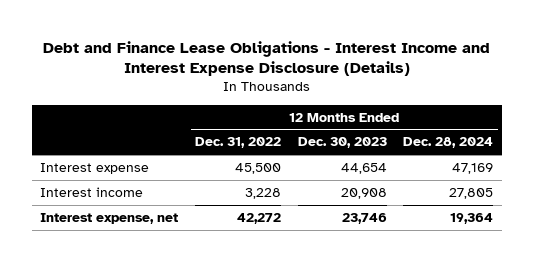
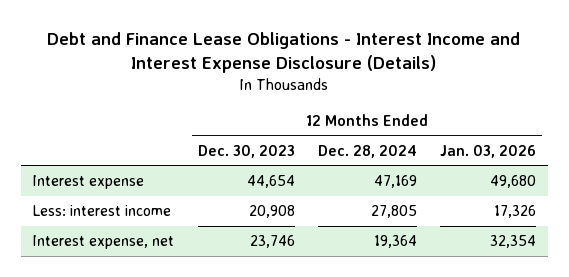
- | 12 Months Ended Dec. 31, 2022 | 12 Months Ended Dec. 30, 2023 | 12 Months Ended Dec. 28, 2024
+ | 12 Months Ended Dec. 30, 2023 | 12 Months Ended Dec. 28, 2024 | 12 Months Ended Jan. 03, 2026
- Interest income | 3,228 | 20,908 | 27,805
+ Less: interest income | 20,908 | 27,805 | 17,326

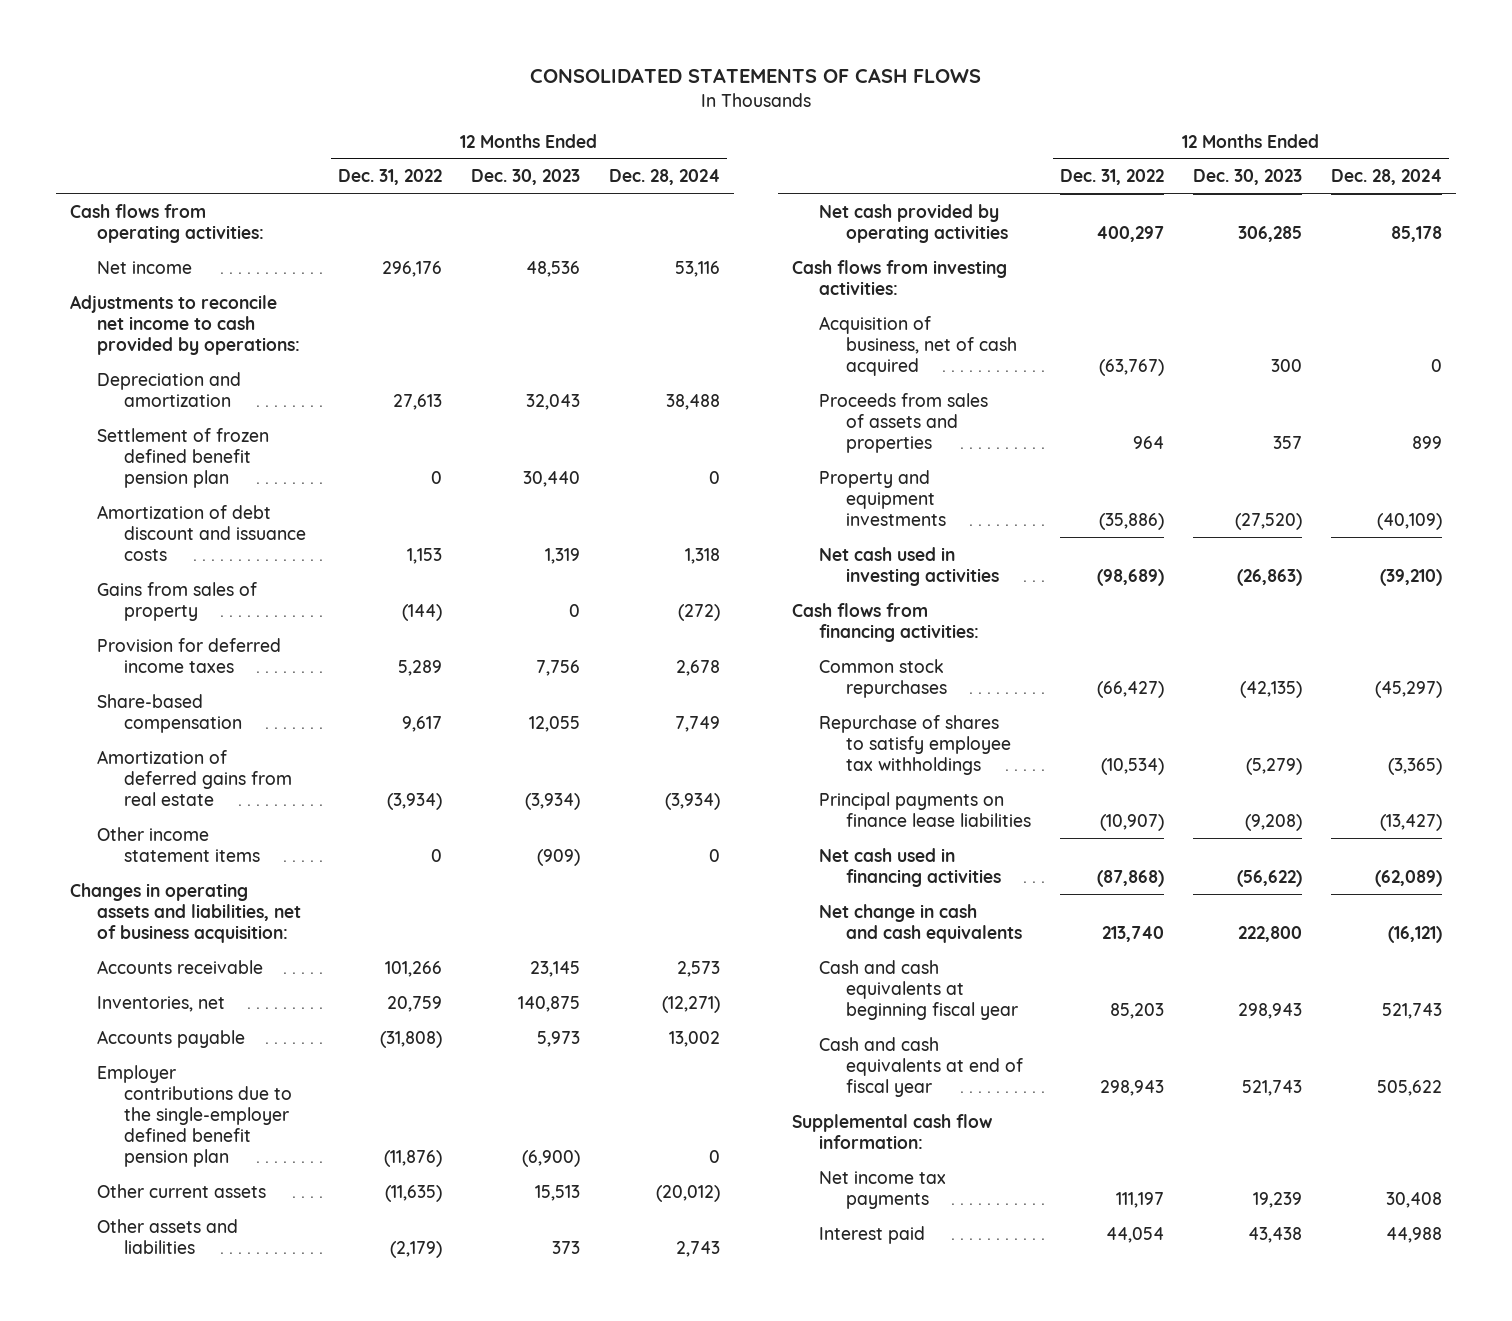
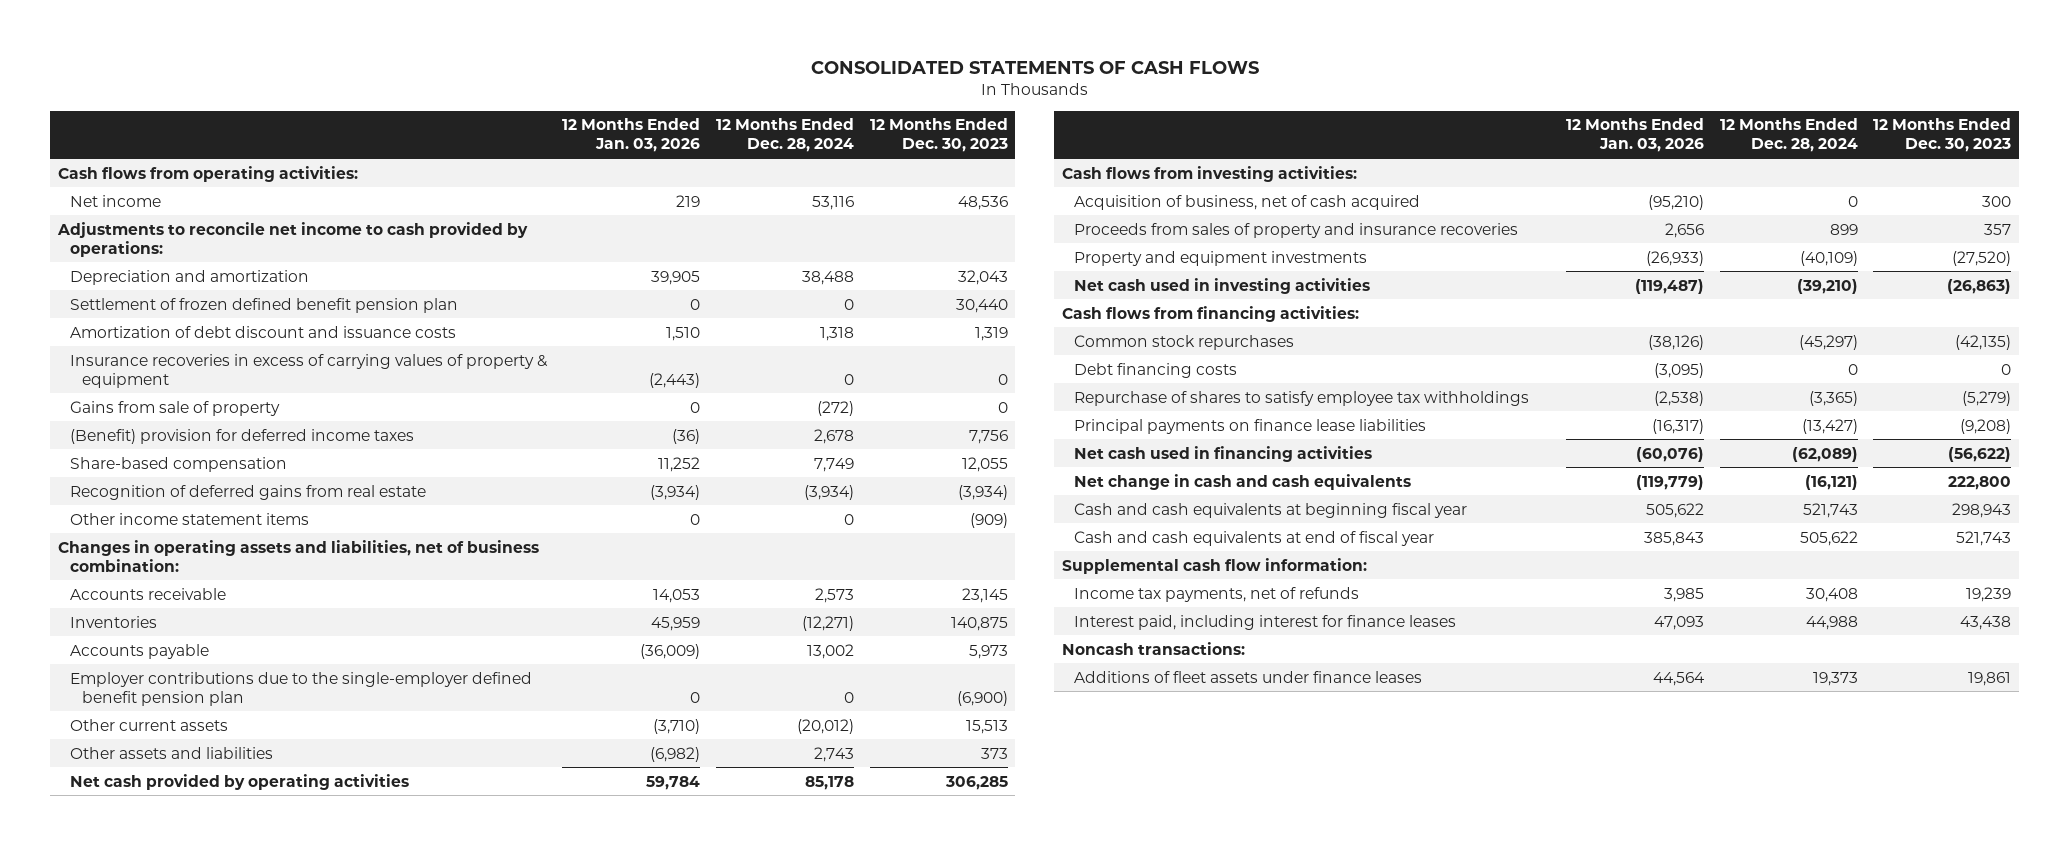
- | 12 Months Ended Dec. 31, 2022 | 12 Months Ended Dec. 30, 2023 | 12 Months Ended Dec. 28, 2024
+ | 12 Months Ended Jan. 03, 2026 | 12 Months Ended Dec. 28, 2024 | 12 Months Ended Dec. 30, 2023
- Gains from sales of property | (144) | 0 | (272)
- Provision for deferred income taxes | 5,289 | 7,756 | 2,678
+ Insurance recoveries in excess of carrying values of property & equipment | (2,443) | 0 | 0
+ Gains from sale of property | 0 | (272) | 0
+ (Benefit) provision for deferred income taxes | (36) | 2,678 | 7,756
- Amortization of deferred gains from real estate | (3,934) | (3,934) | (3,934)
+ Recognition of deferred gains from real estate | (3,934) | (3,934) | (3,934)
- Changes in operating assets and liabilities, net of business acquisition:
+ Changes in operating assets and liabilities, net of business combination:
- Inventories, net | 20,759 | 140,875 | (12,271)
+ Inventories | 45,959 | (12,271) | 140,875
- Proceeds from sales of assets and properties | 964 | 357 | 899
+ Proceeds from sales of property and insurance recoveries | 2,656 | 899 | 357
+ Debt financing costs | (3,095) | 0 | 0
- Net income tax payments | 111,197 | 19,239 | 30,408
- Interest paid | 44,054 | 43,438 | 44,988
+ Income tax payments, net of refunds | 3,985 | 30,408 | 19,239
+ Interest paid, including interest for finance leases | 47,093 | 44,988 | 43,438
+ Noncash transactions:
+ Additions of fleet assets under finance leases | 44,564 | 19,373 | 19,861

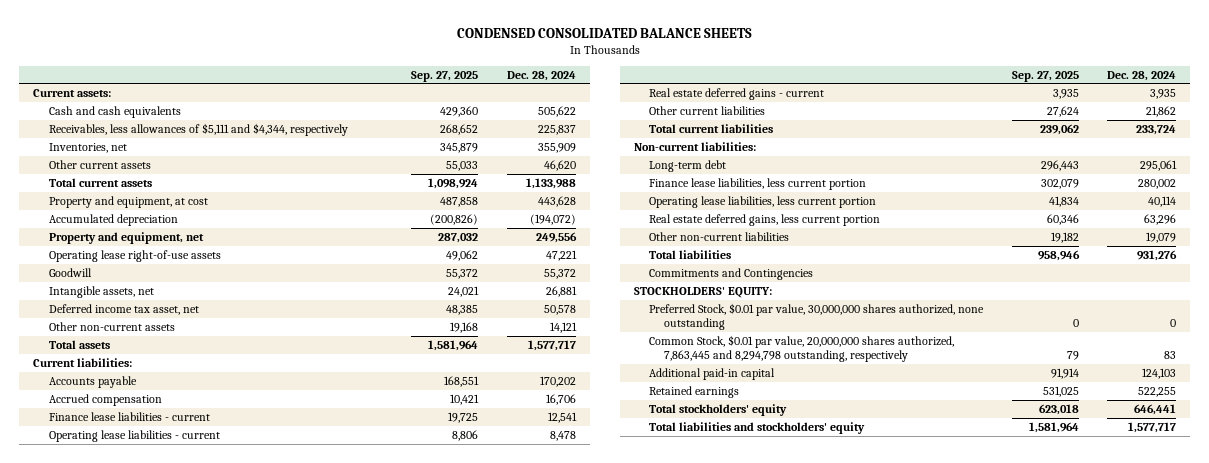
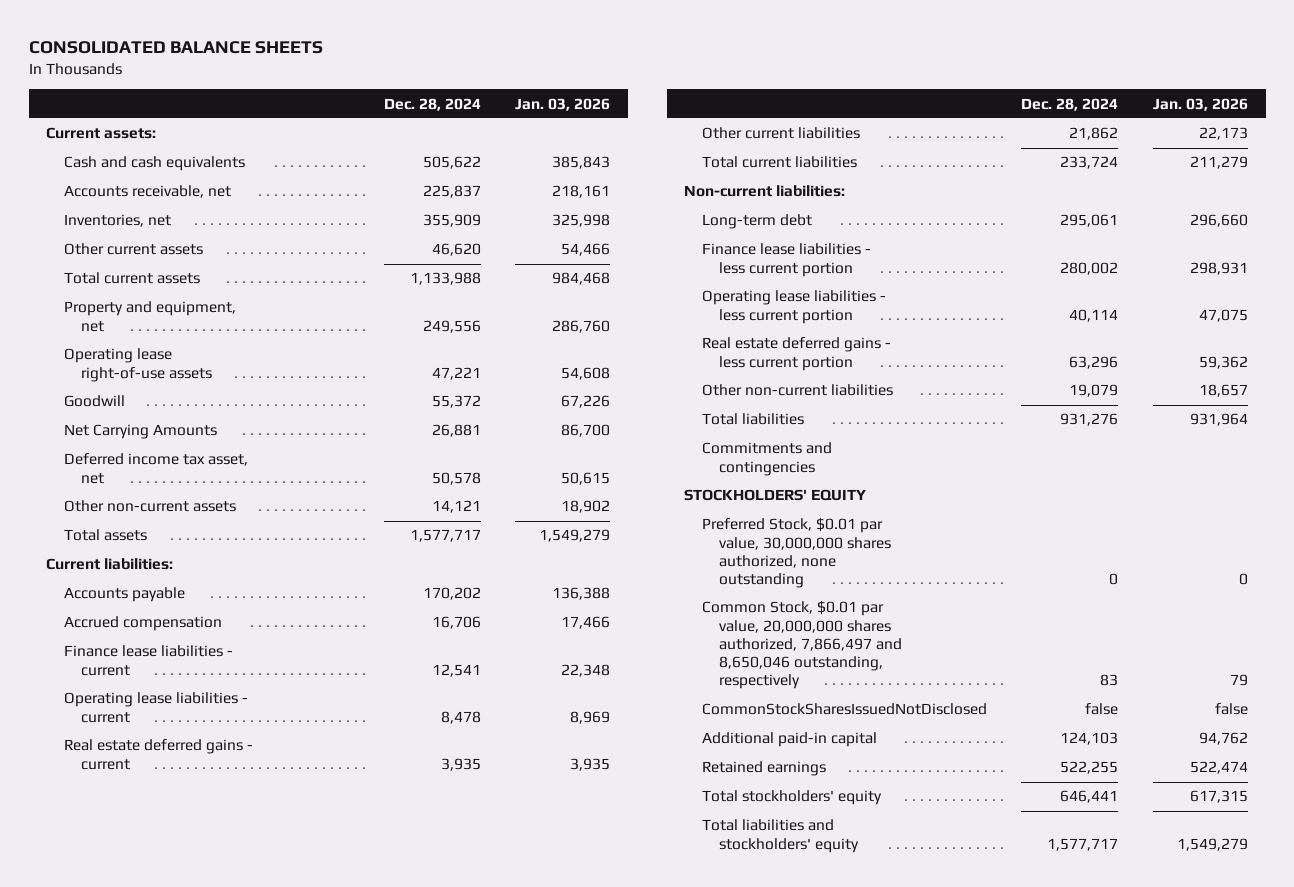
- CONDENSED CONSOLIDATED BALANCE SHEETS
+ CONSOLIDATED BALANCE SHEETS
- | Sep. 27, 2025 | Dec. 28, 2024
+ | Dec. 28, 2024 | Jan. 03, 2026
- Receivables, less allowances of $5,111 and $4,344, respectively | 268,652 | 225,837
+ Accounts receivable, net | 225,837 | 218,161
- Property and equipment, at cost | 487,858 | 443,628
- Accumulated depreciation | (200,826) | (194,072)
- Intangible assets, net | 24,021 | 26,881
+ Net Carrying Amounts | 26,881 | 86,700
- Finance lease liabilities, less current portion | 302,079 | 280,002
- Operating lease liabilities, less current portion | 41,834 | 40,114
- Real estate deferred gains, less current portion | 60,346 | 63,296
+ Finance lease liabilities - less current portion | 280,002 | 298,931
+ Operating lease liabilities - less current portion | 40,114 | 47,075
+ Real estate deferred gains - less current portion | 63,296 | 59,362
- Commitments and Contingencies
- STOCKHOLDERS' EQUITY:
+ Commitments and contingencies
+ STOCKHOLDERS' EQUITY
- Common Stock, $0.01 par value, 20,000,000 shares authorized, 7,863,445 and 8,294,798 outstanding, respectively | 79 | 83
+ Common Stock, $0.01 par value, 20,000,000 shares authorized, 7,866,497 and 8,650,046 outstanding, respectively | 83 | 79
+ CommonStockSharesIssuedNotDisclosed | false | false

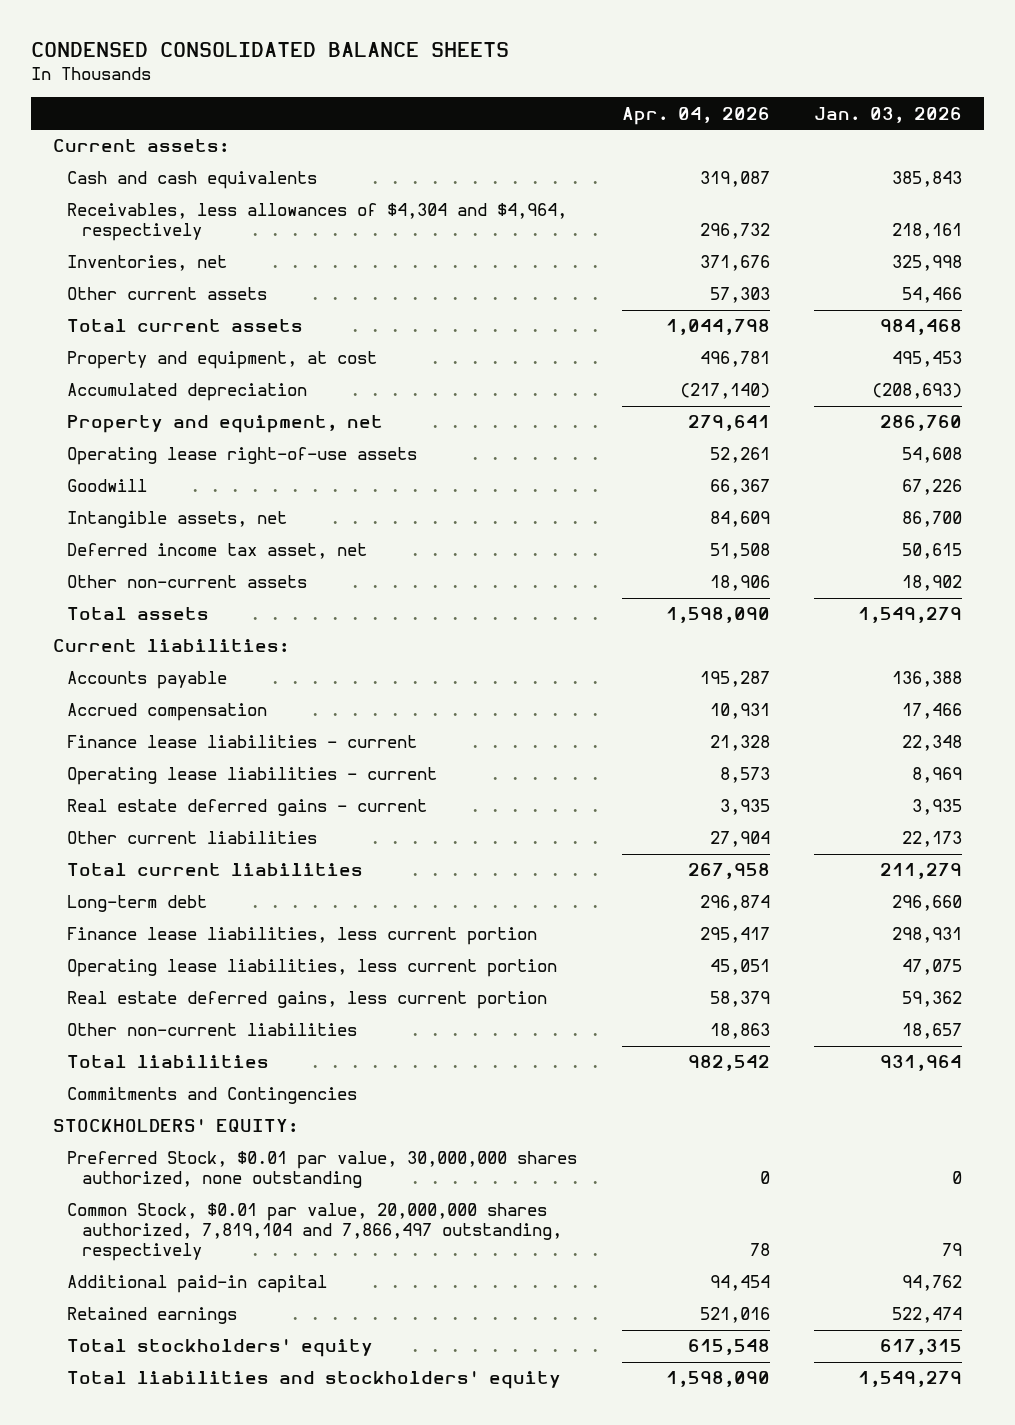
- CONSOLIDATED BALANCE SHEETS
+ CONDENSED CONSOLIDATED BALANCE SHEETS
- | Dec. 28, 2024 | Jan. 03, 2026
+ | Apr. 04, 2026 | Jan. 03, 2026
- Accounts receivable, net | 225,837 | 218,161
+ Receivables, less allowances of $4,304 and $4,964, respectively | 296,732 | 218,161
+ Property and equipment, at cost | 496,781 | 495,453
+ Accumulated depreciation | (217,140) | (208,693)
- Net Carrying Amounts | 26,881 | 86,700
+ Intangible assets, net | 84,609 | 86,700
- Non-current liabilities:
- Finance lease liabilities - less current portion | 280,002 | 298,931
- Operating lease liabilities - less current portion | 40,114 | 47,075
- Real estate deferred gains - less current portion | 63,296 | 59,362
+ Finance lease liabilities, less current portion | 295,417 | 298,931
+ Operating lease liabilities, less current portion | 45,051 | 47,075
+ Real estate deferred gains, less current portion | 58,379 | 59,362
- Commitments and contingencies
- STOCKHOLDERS' EQUITY
+ Commitments and Contingencies
+ STOCKHOLDERS' EQUITY:
- Common Stock, $0.01 par value, 20,000,000 shares authorized, 7,866,497 and 8,650,046 outstanding, respectively | 83 | 79
- CommonStockSharesIssuedNotDisclosed | false | false
+ Common Stock, $0.01 par value, 20,000,000 shares authorized, 7,819,104 and 7,866,497 outstanding, respectively | 78 | 79

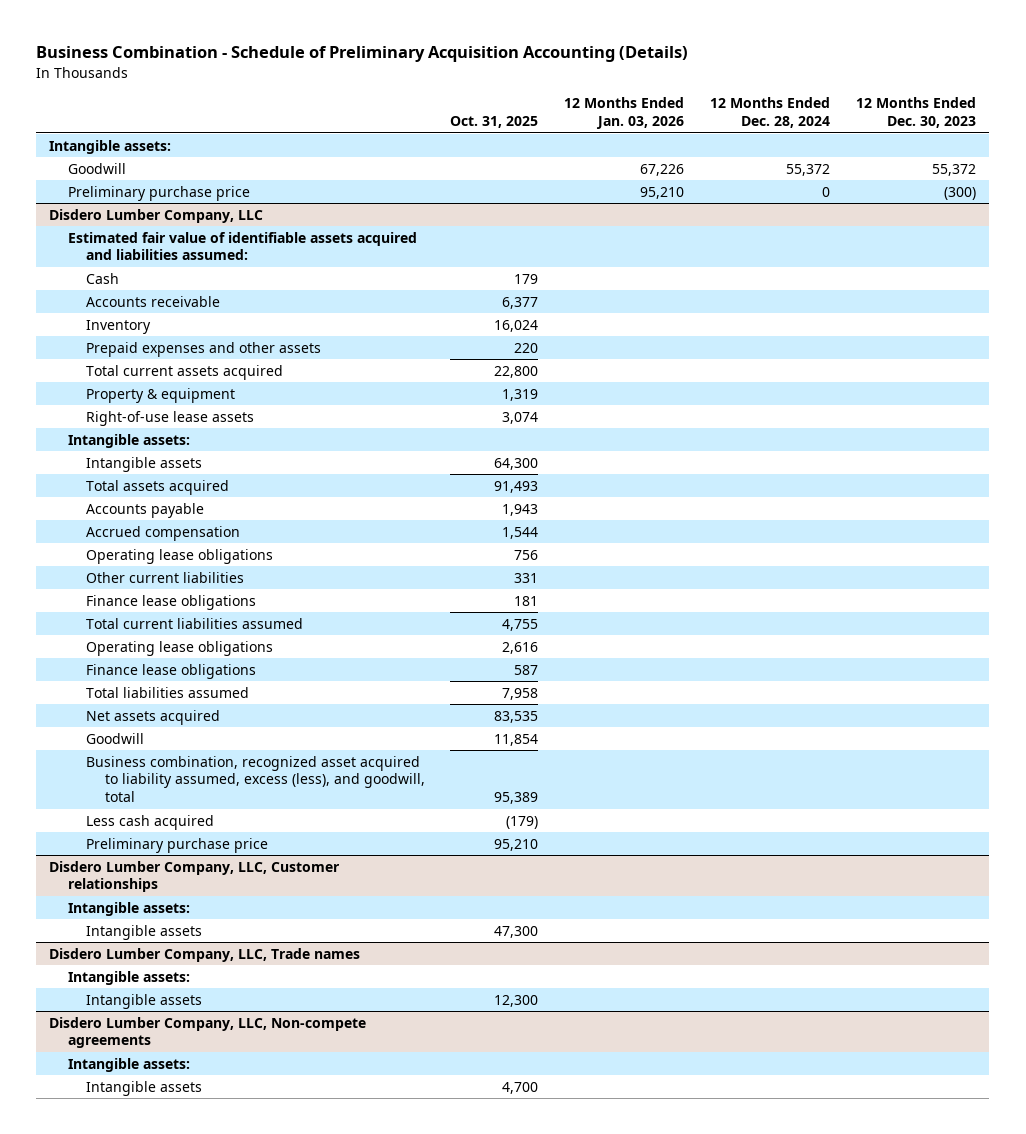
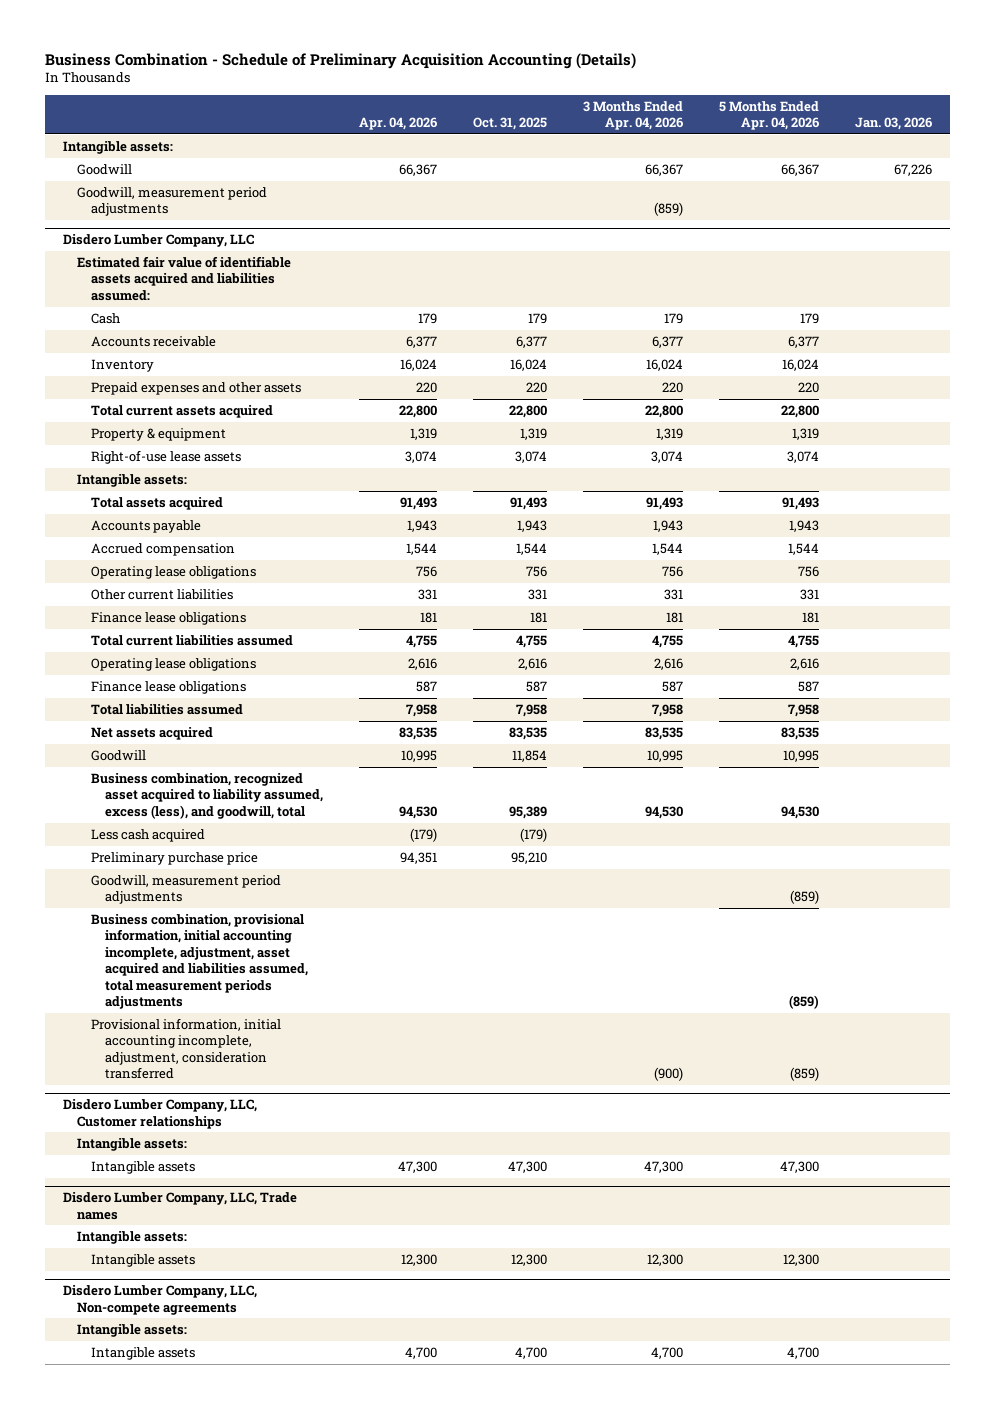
- | Oct. 31, 2025 | 12 Months Ended Jan. 03, 2026 | 12 Months Ended Dec. 28, 2024 | 12 Months Ended Dec. 30, 2023
+ | Apr. 04, 2026 | Oct. 31, 2025 | 3 Months Ended Apr. 04, 2026 | 5 Months Ended Apr. 04, 2026 | Jan. 03, 2026
- Preliminary purchase price | | 95,210 | 0 | (300)
+ Goodwill, measurement period adjustments | | | (859) | |
@ Disdero Lumber Company, LLC
- Intangible assets | 64,300 | | |
+ Goodwill, measurement period adjustments | | | | (859) |
+ Business combination, provisional information, initial accounting incomplete, adjustment, asset acquired and liabilities assumed, total measurement periods adjustments | | | | (859) |
+ Provisional information, initial accounting incomplete, adjustment, consideration transferred | | | (900) | (859) |

